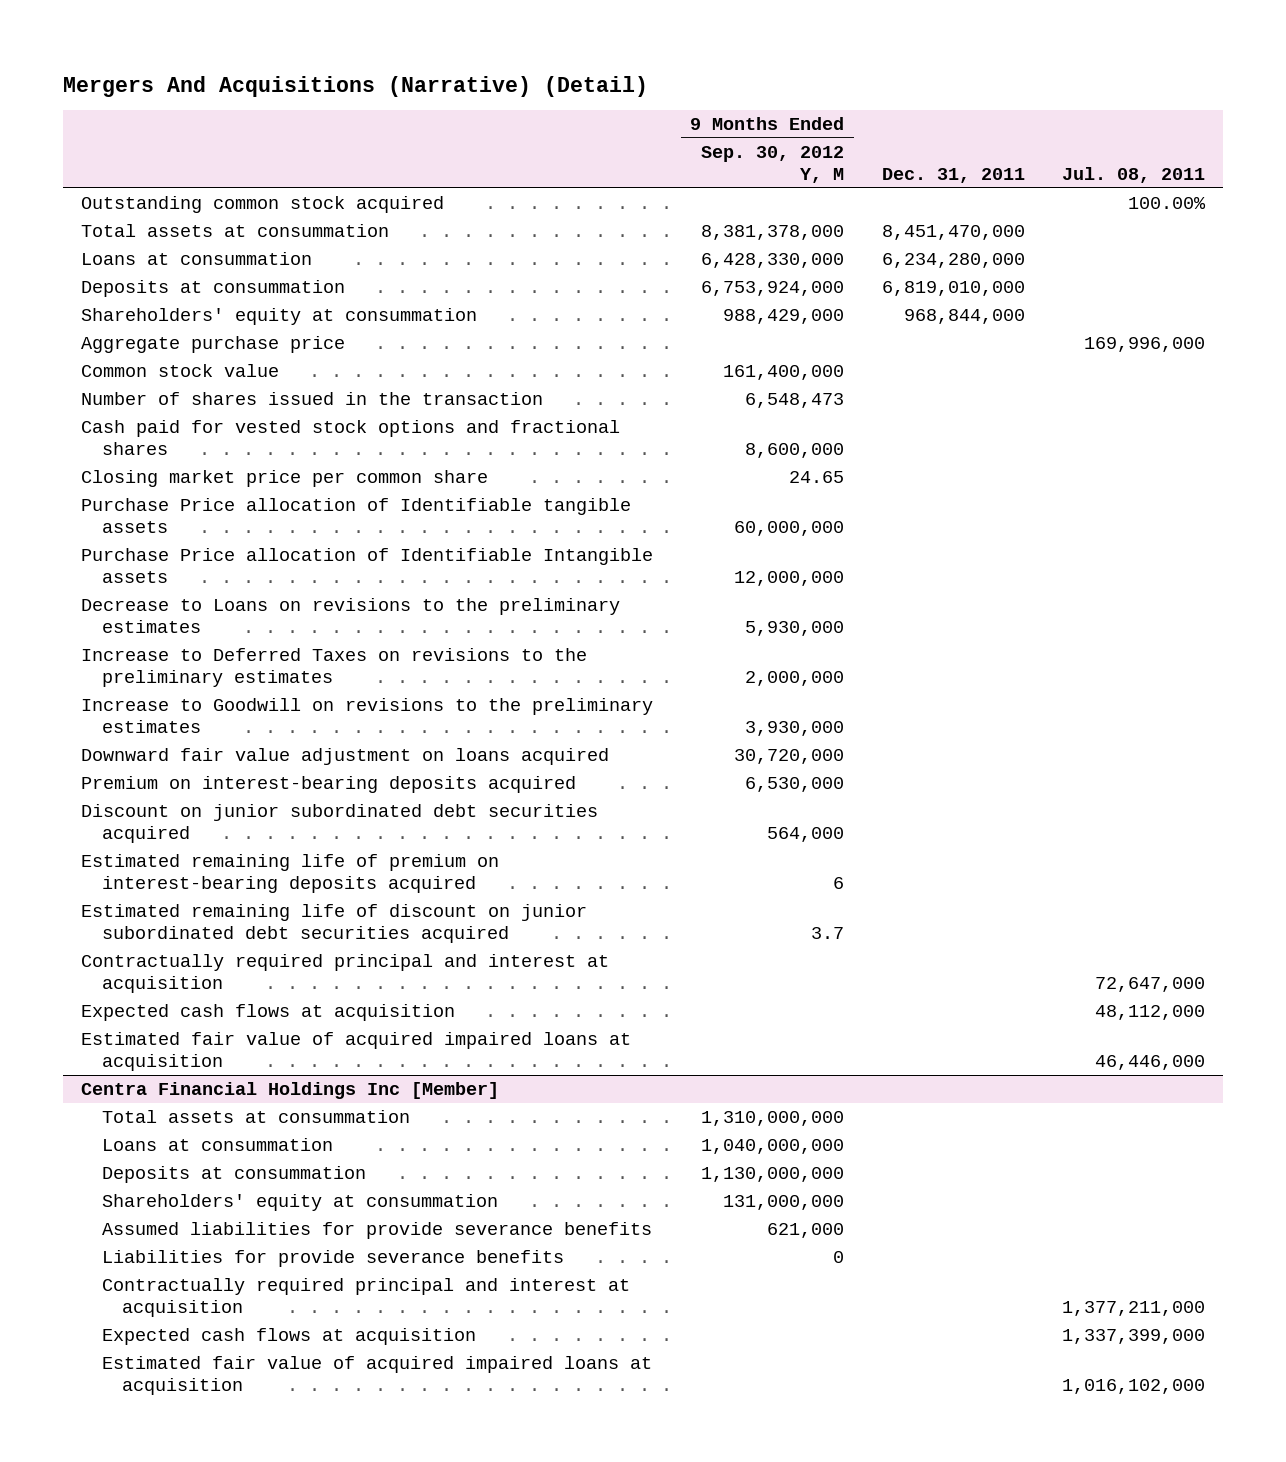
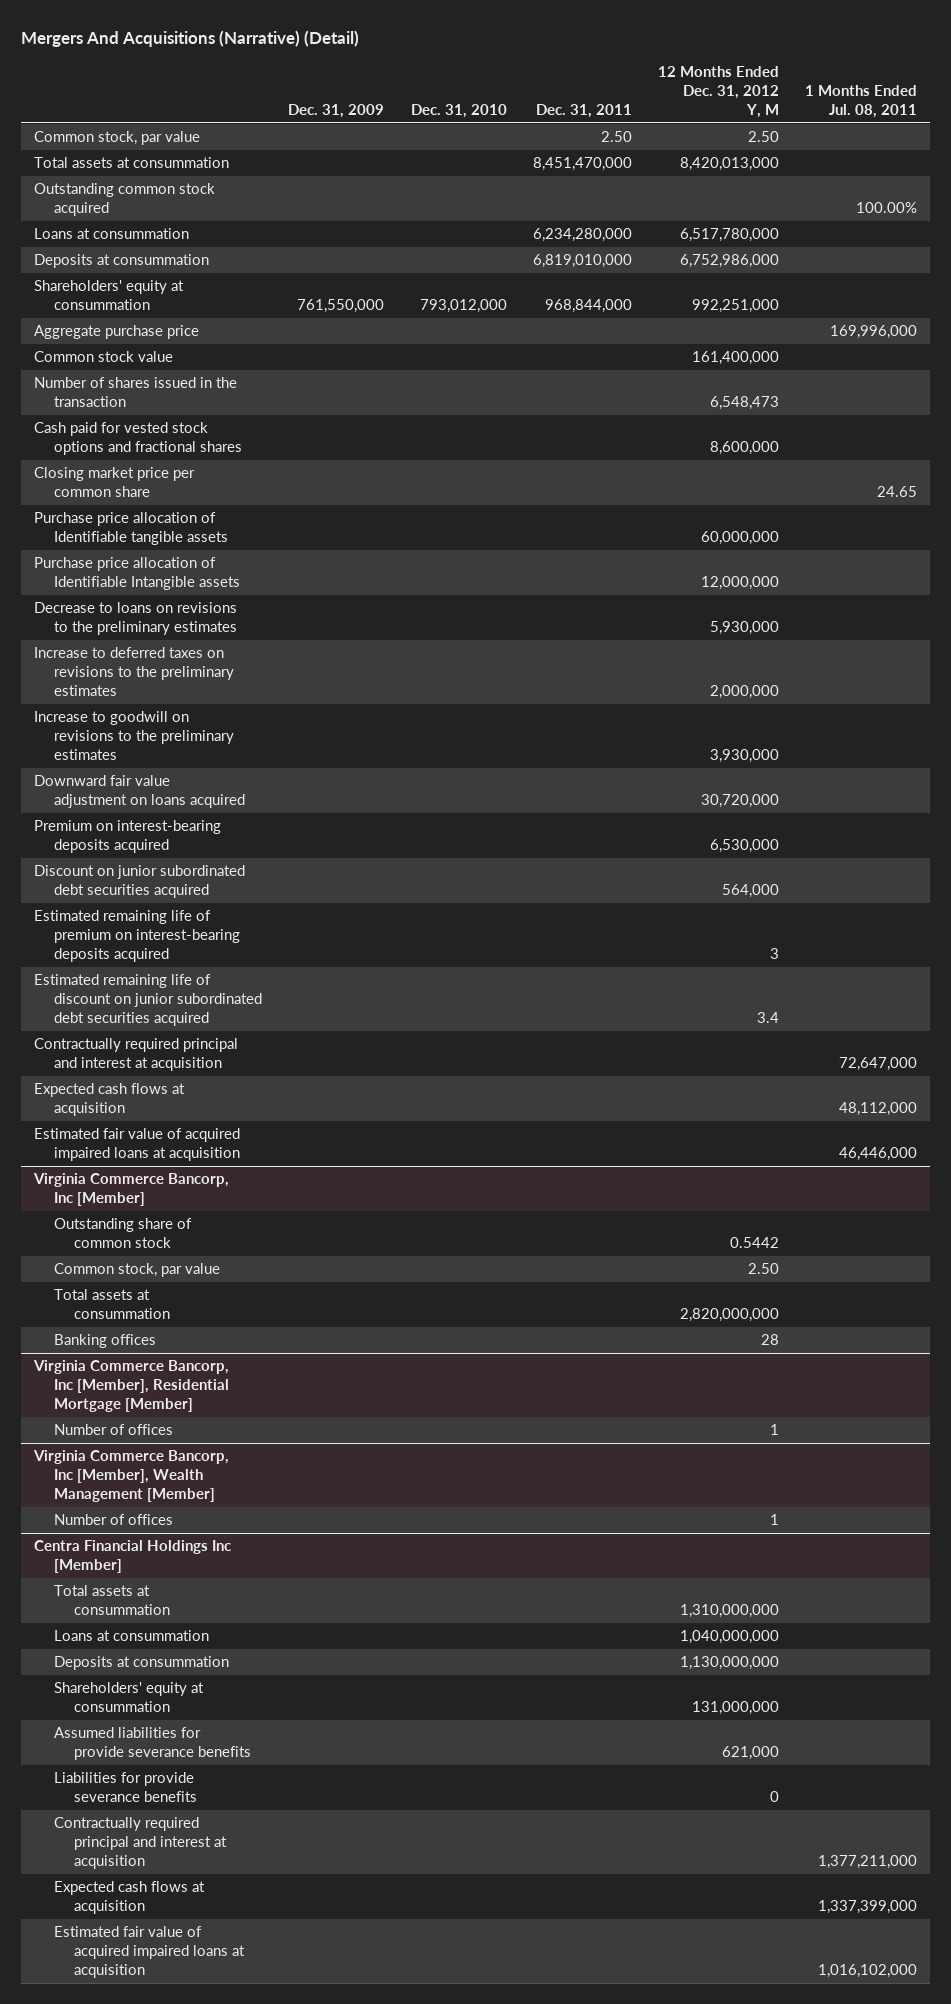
- | 9 Months Ended Sep. 30, 2012 Y, M | Dec. 31, 2011 | Jul. 08, 2011
+ | Dec. 31, 2009 | Dec. 31, 2010 | Dec. 31, 2011 | 12 Months Ended Dec. 31, 2012 Y, M | 1 Months Ended Jul. 08, 2011
+ Common stock, par value | | | 2.50 | 2.50 |
moved down: Outstanding common stock acquired | | | | | 100.00%
- Purchase Price allocation of Identifiable tangible assets | 60,000,000 | |
- Purchase Price allocation of Identifiable Intangible assets | 12,000,000 | |
- Decrease to Loans on revisions to the preliminary estimates | 5,930,000 | |
- Increase to Deferred Taxes on revisions to the preliminary estimates | 2,000,000 | |
- Increase to Goodwill on revisions to the preliminary estimates | 3,930,000 | |
+ Purchase price allocation of Identifiable tangible assets | | | | 60,000,000 |
+ Purchase price allocation of Identifiable Intangible assets | | | | 12,000,000 |
+ Decrease to loans on revisions to the preliminary estimates | | | | 5,930,000 |
+ Increase to deferred taxes on revisions to the preliminary estimates | | | | 2,000,000 |
+ Increase to goodwill on revisions to the preliminary estimates | | | | 3,930,000 |
+ Virginia Commerce Bancorp, Inc [Member]
+ Outstanding share of common stock | | | | 0.5442 |
+ Common stock, par value | | | | 2.50 |
+ Total assets at consummation | | | | 2,820,000,000 |
+ Banking offices | | | | 28 |
+ Virginia Commerce Bancorp, Inc [Member], Residential Mortgage [Member]
+ Number of offices | | | | 1 |
+ Virginia Commerce Bancorp, Inc [Member], Wealth Management [Member]
+ Number of offices | | | | 1 |

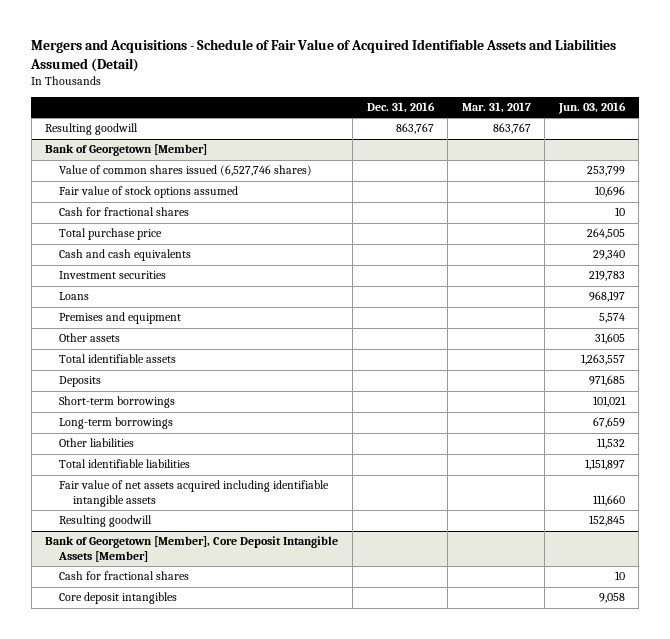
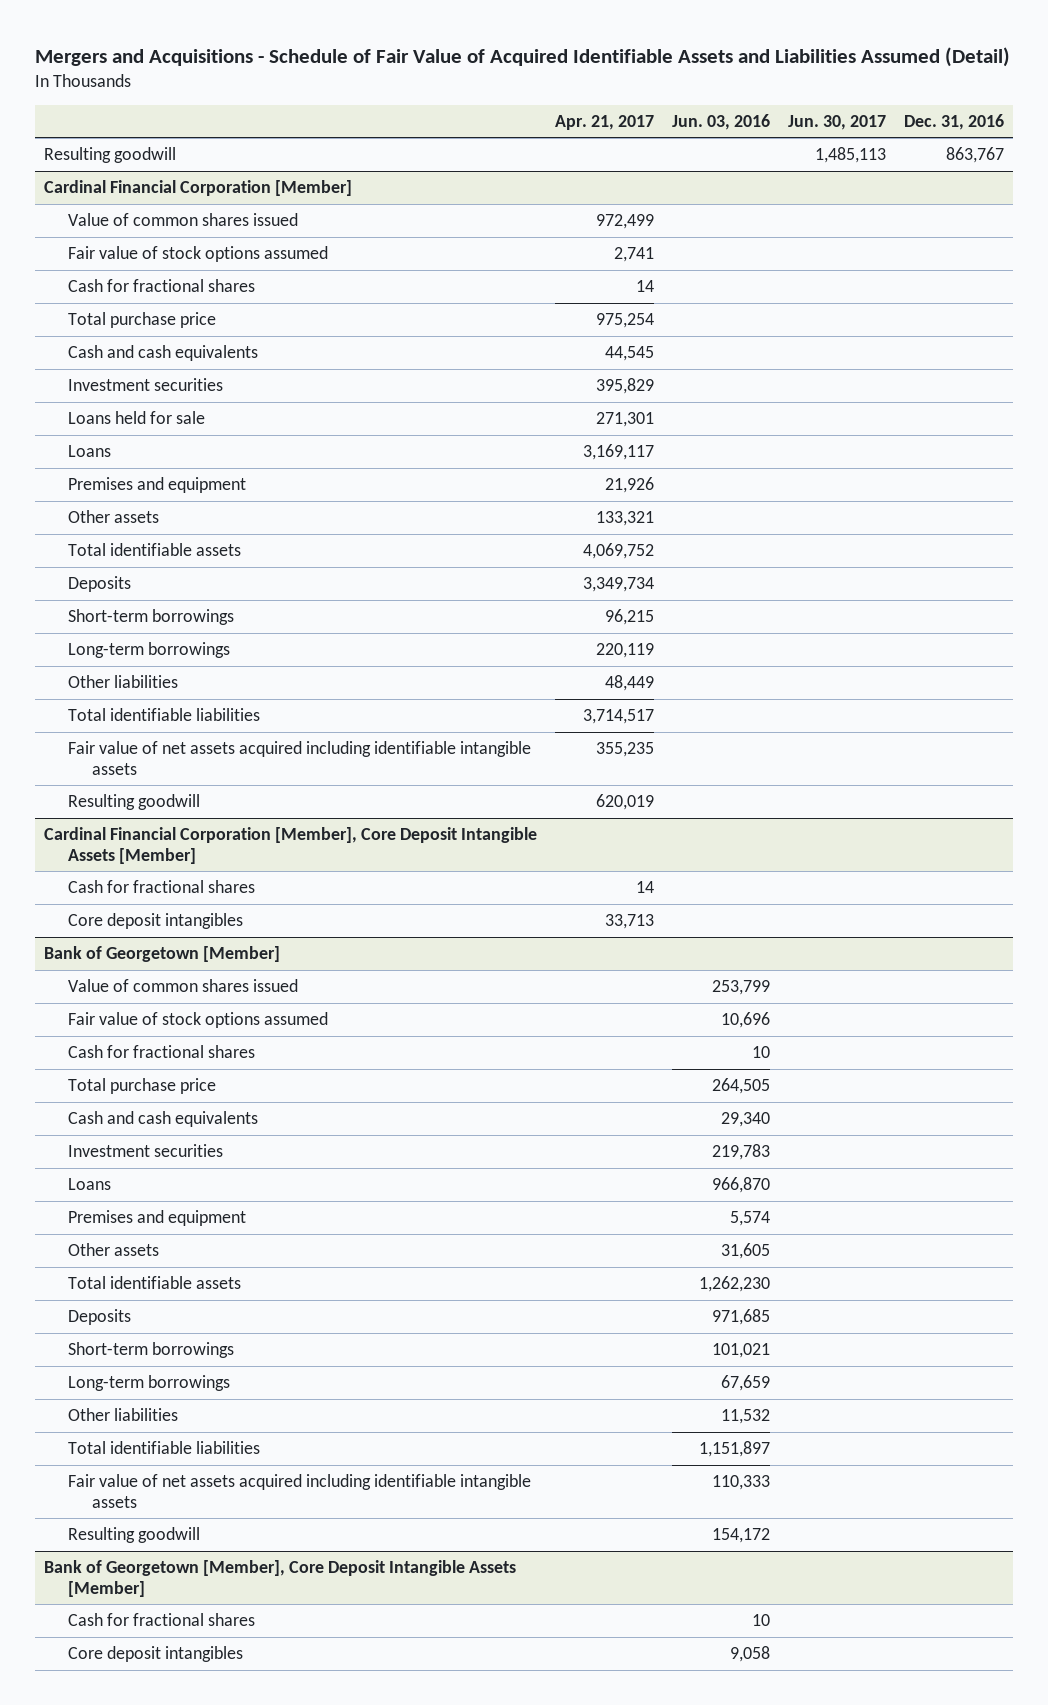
- | Dec. 31, 2016 | Mar. 31, 2017 | Jun. 03, 2016
+ | Apr. 21, 2017 | Jun. 03, 2016 | Jun. 30, 2017 | Dec. 31, 2016
+ Cardinal Financial Corporation [Member]
+ Value of common shares issued | 972,499 | | |
+ Fair value of stock options assumed | 2,741 | | |
+ Cash for fractional shares | 14 | | |
+ Total purchase price | 975,254 | | |
+ Cash and cash equivalents | 44,545 | | |
+ Investment securities | 395,829 | | |
+ Loans held for sale | 271,301 | | |
+ Loans | 3,169,117 | | |
+ Premises and equipment | 21,926 | | |
+ Other assets | 133,321 | | |
+ Total identifiable assets | 4,069,752 | | |
+ Deposits | 3,349,734 | | |
+ Short-term borrowings | 96,215 | | |
+ Long-term borrowings | 220,119 | | |
+ Other liabilities | 48,449 | | |
+ Total identifiable liabilities | 3,714,517 | | |
+ Fair value of net assets acquired including identifiable intangible assets | 355,235 | | |
+ Resulting goodwill | 620,019 | | |
+ Cardinal Financial Corporation [Member], Core Deposit Intangible Assets [Member]
+ Cash for fractional shares | 14 | | |
+ Core deposit intangibles | 33,713 | | |
@ Bank of Georgetown [Member]
- Value of common shares issued (6,527,746 shares) | | | 253,799
+ Value of common shares issued | | 253,799 | |
- Loans | | | 968,197
+ Loans | | 966,870 | |
- Total identifiable assets | | | 1,263,557
+ Total identifiable assets | | 1,262,230 | |
- Fair value of net assets acquired including identifiable intangible assets | | | 111,660
- Resulting goodwill | | | 152,845
+ Fair value of net assets acquired including identifiable intangible assets | | 110,333 | |
+ Resulting goodwill | | 154,172 | |

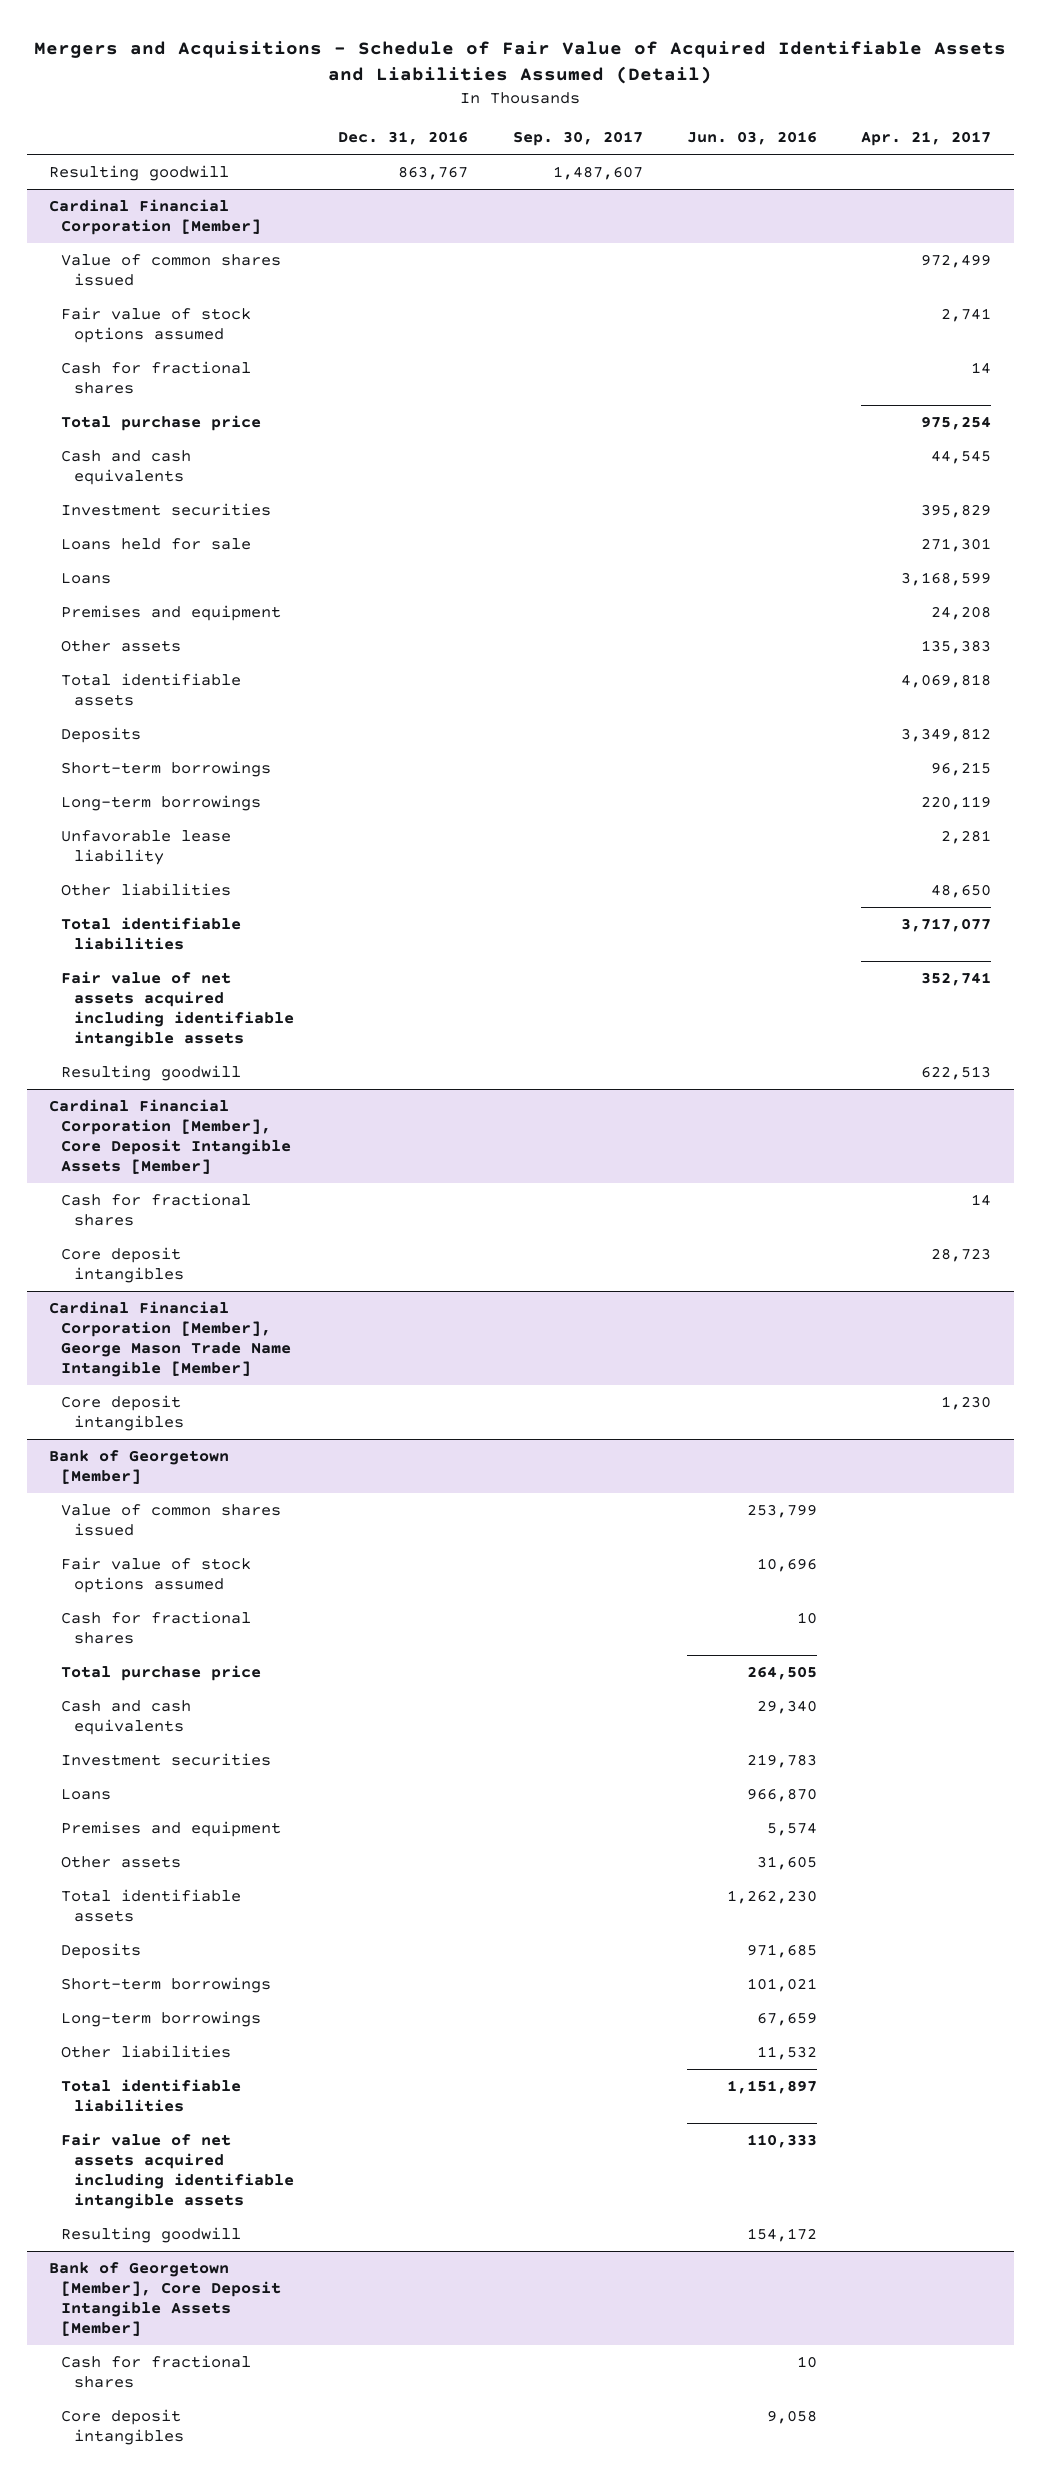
- | Apr. 21, 2017 | Jun. 03, 2016 | Jun. 30, 2017 | Dec. 31, 2016
+ | Dec. 31, 2016 | Sep. 30, 2017 | Jun. 03, 2016 | Apr. 21, 2017
@ Cardinal Financial Corporation [Member]
- Loans | 3,169,117 | | |
- Premises and equipment | 21,926 | | |
- Other assets | 133,321 | | |
- Total identifiable assets | 4,069,752 | | |
- Deposits | 3,349,734 | | |
+ Loans | | | | 3,168,599
+ Premises and equipment | | | | 24,208
+ Other assets | | | | 135,383
+ Total identifiable assets | | | | 4,069,818
+ Deposits | | | | 3,349,812
- Other liabilities | 48,449 | | |
- Total identifiable liabilities | 3,714,517 | | |
- Fair value of net assets acquired including identifiable intangible assets | 355,235 | | |
- Resulting goodwill | 620,019 | | |
+ Unfavorable lease liability | | | | 2,281
+ Other liabilities | | | | 48,650
+ Total identifiable liabilities | | | | 3,717,077
+ Fair value of net assets acquired including identifiable intangible assets | | | | 352,741
+ Resulting goodwill | | | | 622,513
@ Cardinal Financial Corporation [Member], Core Deposit Intangible Assets [Member]
- Core deposit intangibles | 33,713 | | |
+ Core deposit intangibles | | | | 28,723
+ Cardinal Financial Corporation [Member], George Mason Trade Name Intangible [Member]
+ Core deposit intangibles | | | | 1,230

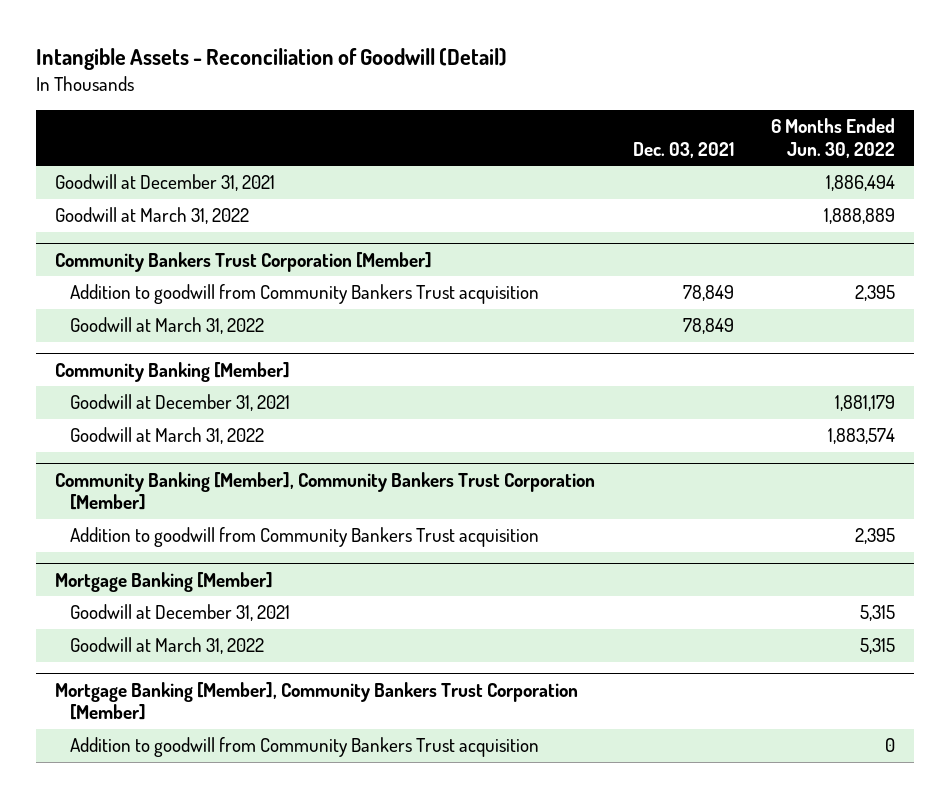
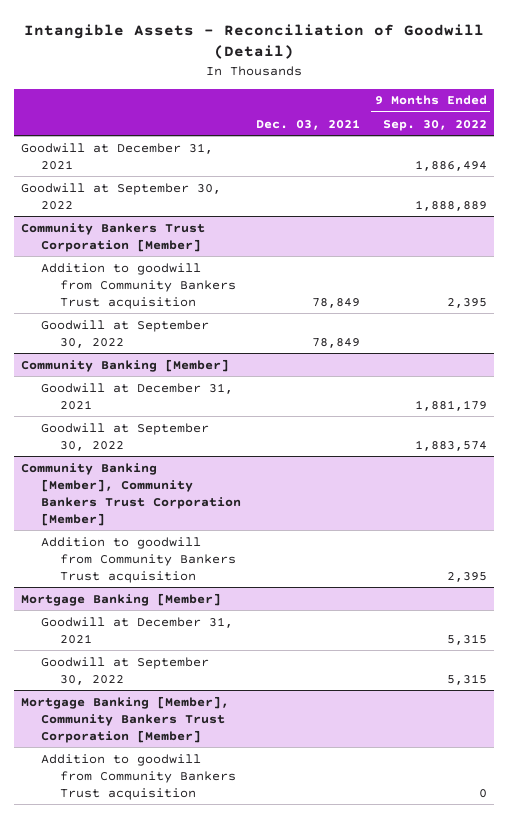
- | Dec. 03, 2021 | 6 Months Ended Jun. 30, 2022
+ | Dec. 03, 2021 | 9 Months Ended Sep. 30, 2022
- Goodwill at March 31, 2022 | | 1,888,889
+ Goodwill at September 30, 2022 | | 1,888,889
@ Community Bankers Trust Corporation [Member]
- Goodwill at March 31, 2022 | 78,849 |
+ Goodwill at September 30, 2022 | 78,849 |
@ Community Banking [Member]
- Goodwill at March 31, 2022 | | 1,883,574
+ Goodwill at September 30, 2022 | | 1,883,574
@ Mortgage Banking [Member]
- Goodwill at March 31, 2022 | | 5,315
+ Goodwill at September 30, 2022 | | 5,315

